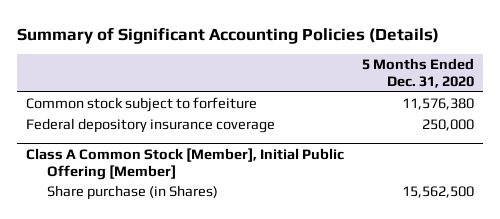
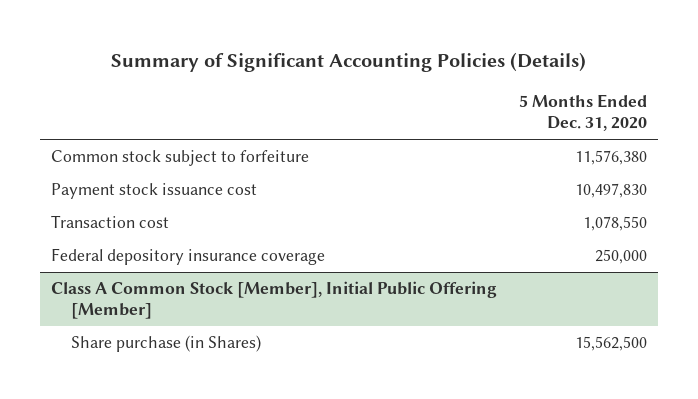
+ Payment stock issuance cost | 10,497,830
+ Transaction cost | 1,078,550

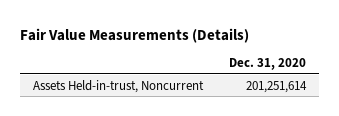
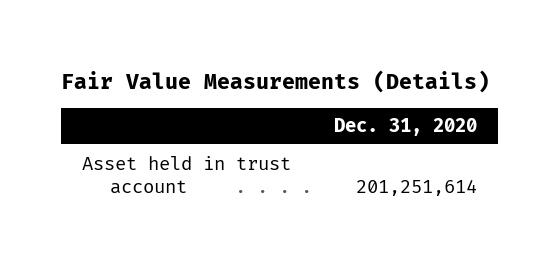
- Assets Held-in-trust, Noncurrent | 201,251,614
+ Asset held in trust account | 201,251,614

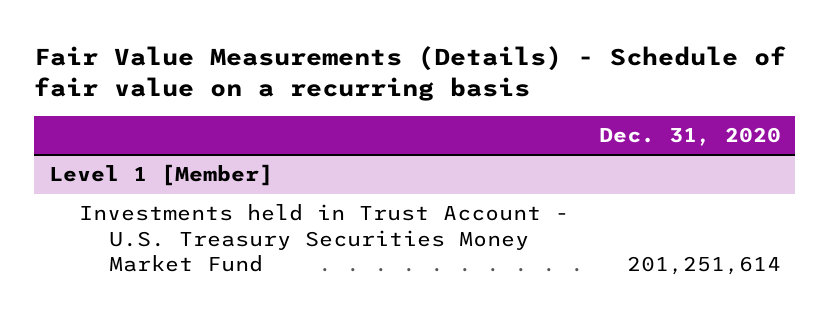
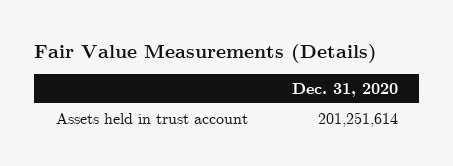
- Fair Value Measurements (Details) - Schedule of fair value on a recurring basis
+ Fair Value Measurements (Details)
- Level 1 [Member]
- Investments held in Trust Account - U.S. Treasury Securities Money Market Fund | 201,251,614
+ Assets held in trust account | 201,251,614

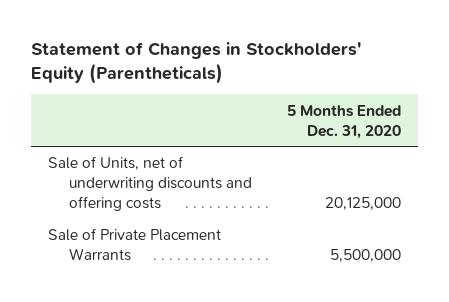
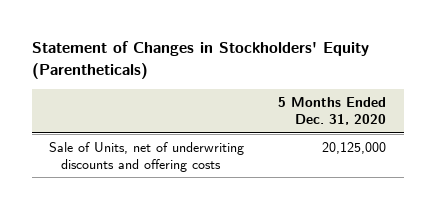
- Sale of Private Placement Warrants | 5,500,000

